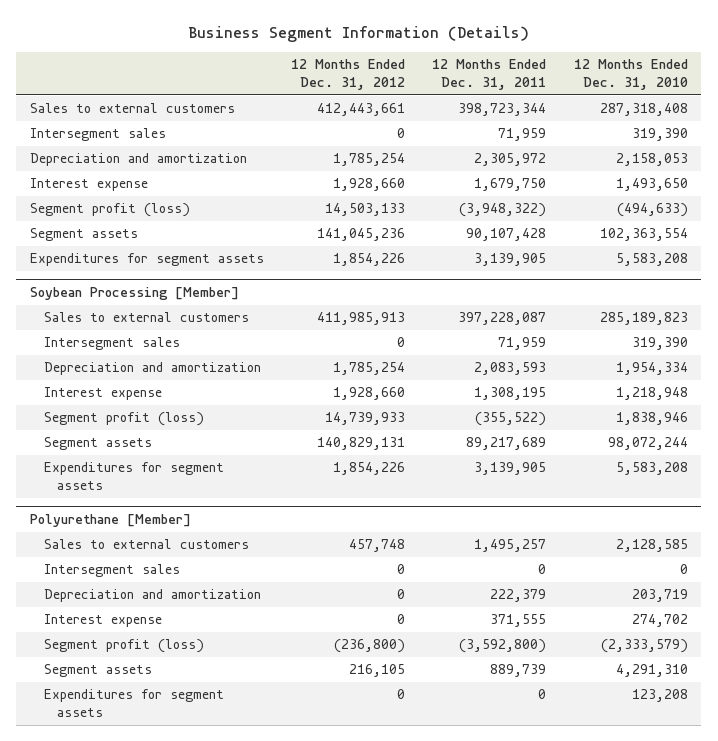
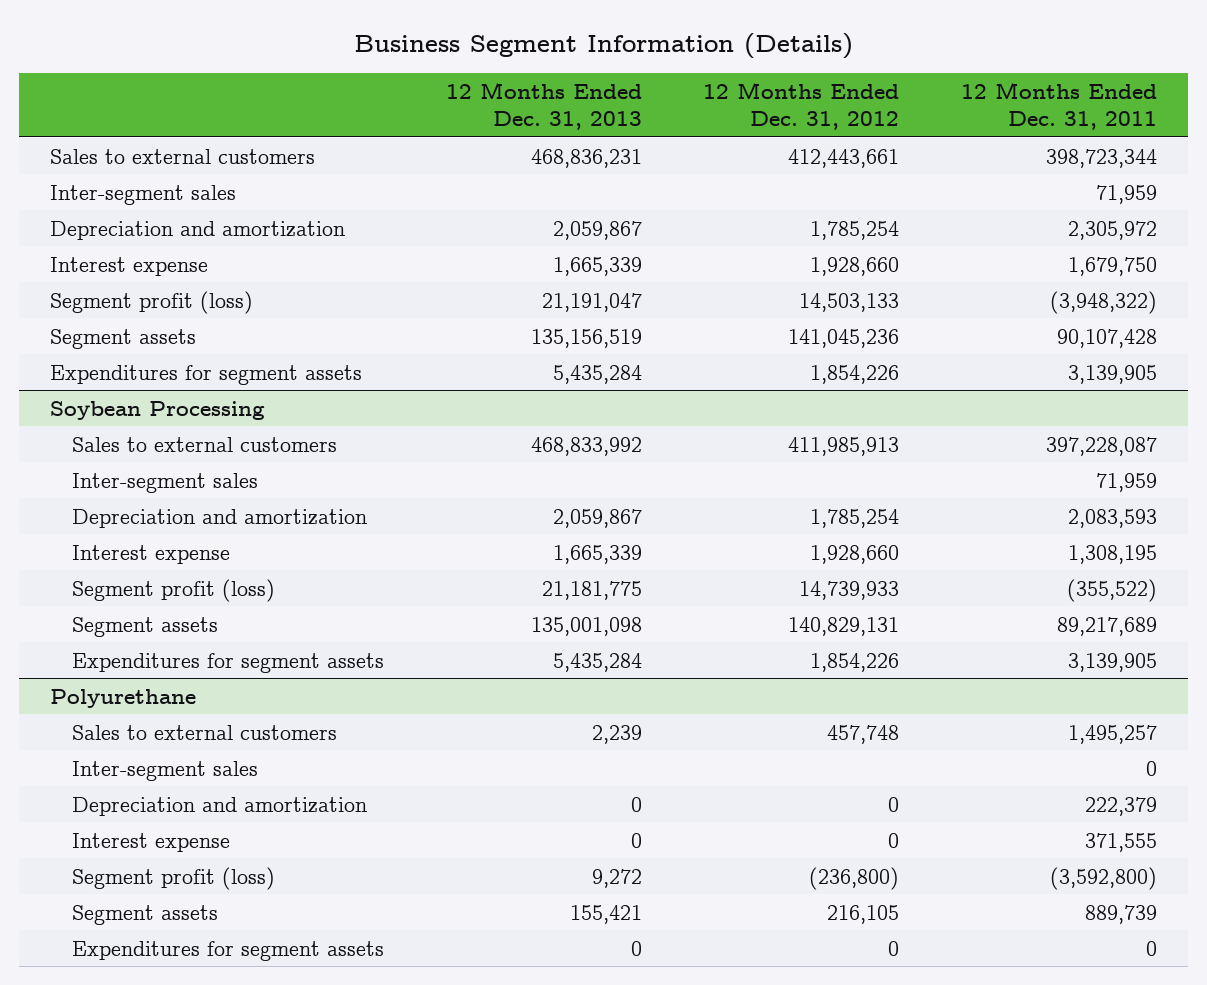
- | 12 Months Ended Dec. 31, 2012 | 12 Months Ended Dec. 31, 2011 | 12 Months Ended Dec. 31, 2010
+ | 12 Months Ended Dec. 31, 2013 | 12 Months Ended Dec. 31, 2012 | 12 Months Ended Dec. 31, 2011
- Intersegment sales | 0 | 71,959 | 319,390
+ Inter-segment sales | | | 71,959
- Soybean Processing [Member]
+ Soybean Processing
- Intersegment sales | 0 | 71,959 | 319,390
+ Inter-segment sales | | | 71,959
- Polyurethane [Member]
+ Polyurethane
- Intersegment sales | 0 | 0 | 0
+ Inter-segment sales | | | 0

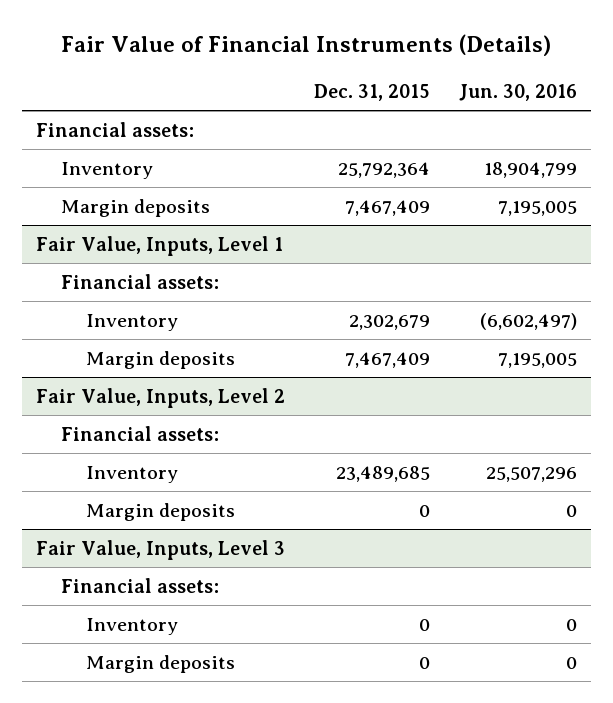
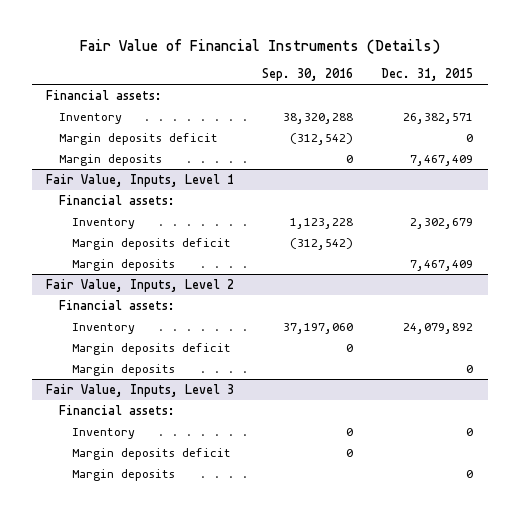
- | Dec. 31, 2015 | Jun. 30, 2016
+ | Sep. 30, 2016 | Dec. 31, 2015
- Inventory | 25,792,364 | 18,904,799
+ Inventory | 38,320,288 | 26,382,571
+ Margin deposits deficit | (312,542) | 0
@ Fair Value, Inputs, Level 1
+ Margin deposits deficit | (312,542) |
@ Fair Value, Inputs, Level 2
- Inventory | 23,489,685 | 25,507,296
+ Inventory | 37,197,060 | 24,079,892
+ Margin deposits deficit | 0 |
@ Fair Value, Inputs, Level 3
+ Margin deposits deficit | 0 |

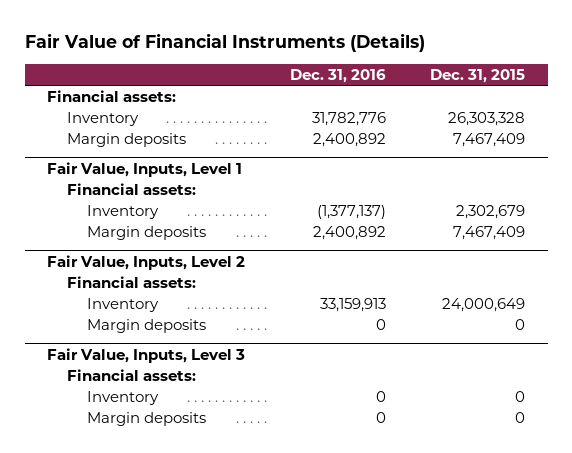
- | Sep. 30, 2016 | Dec. 31, 2015
+ | Dec. 31, 2016 | Dec. 31, 2015
- Inventory | 38,320,288 | 26,382,571
- Margin deposits deficit | (312,542) | 0
+ Inventory | 31,782,776 | 26,303,328
@ Fair Value, Inputs, Level 1
- Margin deposits deficit | (312,542) |
@ Fair Value, Inputs, Level 2
- Inventory | 37,197,060 | 24,079,892
- Margin deposits deficit | 0 |
+ Inventory | 33,159,913 | 24,000,649
@ Fair Value, Inputs, Level 3
- Margin deposits deficit | 0 |

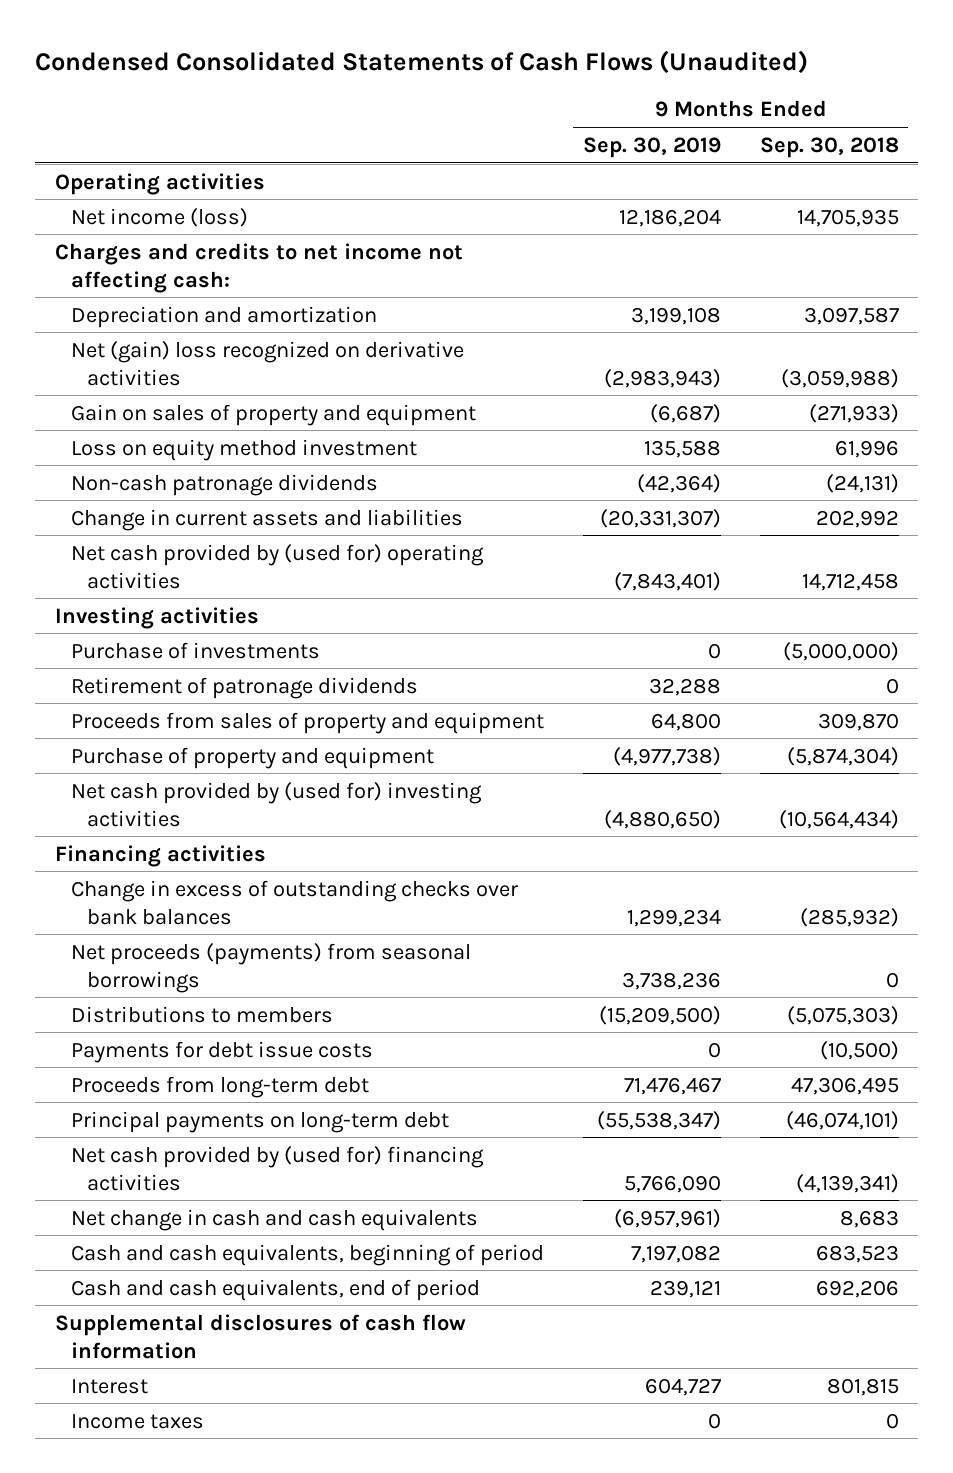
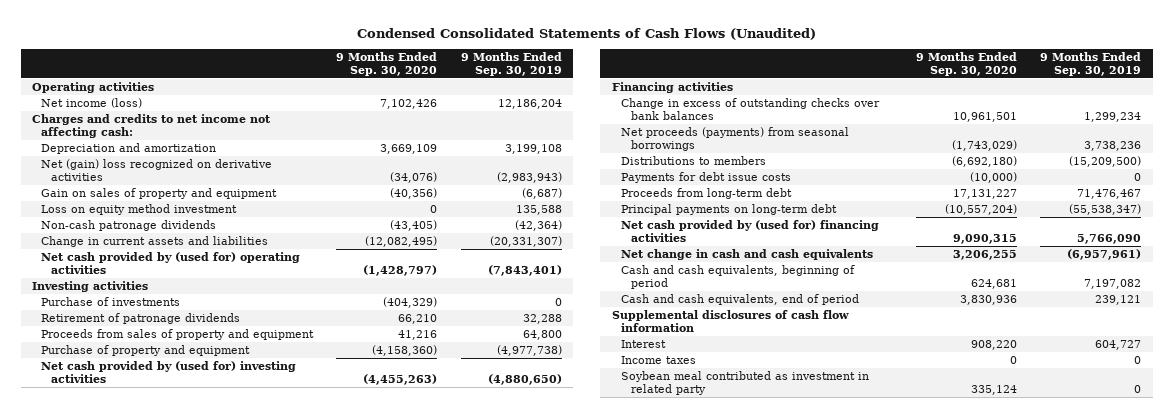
- | 9 Months Ended Sep. 30, 2019 | 9 Months Ended Sep. 30, 2018
+ | 9 Months Ended Sep. 30, 2020 | 9 Months Ended Sep. 30, 2019
+ Soybean meal contributed as investment in related party | 335,124 | 0

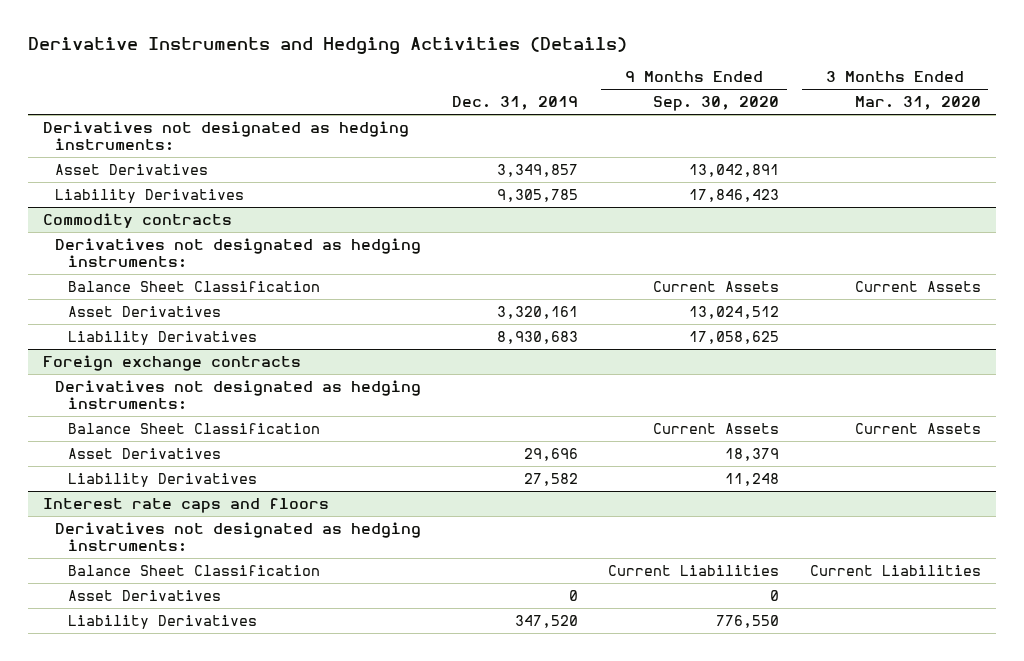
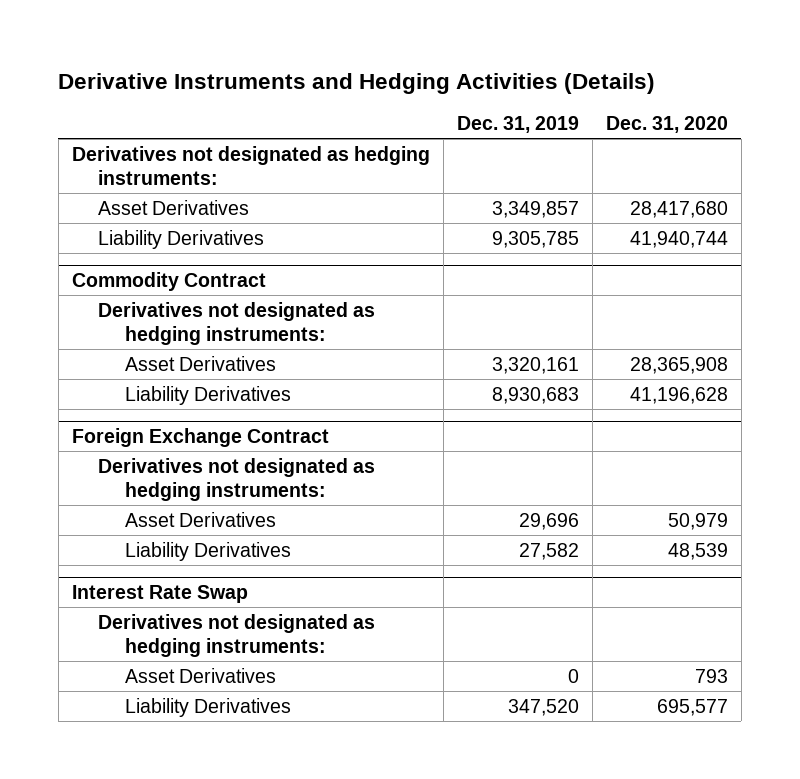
- | Dec. 31, 2019 | 9 Months Ended Sep. 30, 2020 | 3 Months Ended Mar. 31, 2020
+ | Dec. 31, 2019 | Dec. 31, 2020
- Commodity contracts
+ Commodity Contract
- Balance Sheet Classification | | Current Assets | Current Assets
- Foreign exchange contracts
+ Foreign Exchange Contract
- Balance Sheet Classification | | Current Assets | Current Assets
- Interest rate caps and floors
+ Interest Rate Swap
- Balance Sheet Classification | | Current Liabilities | Current Liabilities

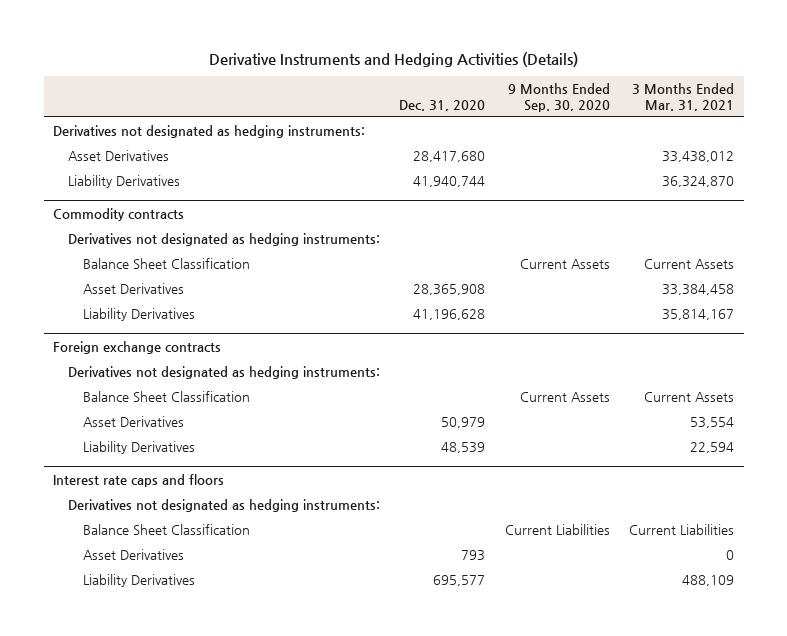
- | Dec. 31, 2019 | Dec. 31, 2020
+ | Dec. 31, 2020 | 9 Months Ended Sep. 30, 2020 | 3 Months Ended Mar. 31, 2021
- Commodity Contract
+ Commodity contracts
+ Balance Sheet Classification | | Current Assets | Current Assets
- Foreign Exchange Contract
+ Foreign exchange contracts
+ Balance Sheet Classification | | Current Assets | Current Assets
- Interest Rate Swap
+ Interest rate caps and floors
+ Balance Sheet Classification | | Current Liabilities | Current Liabilities

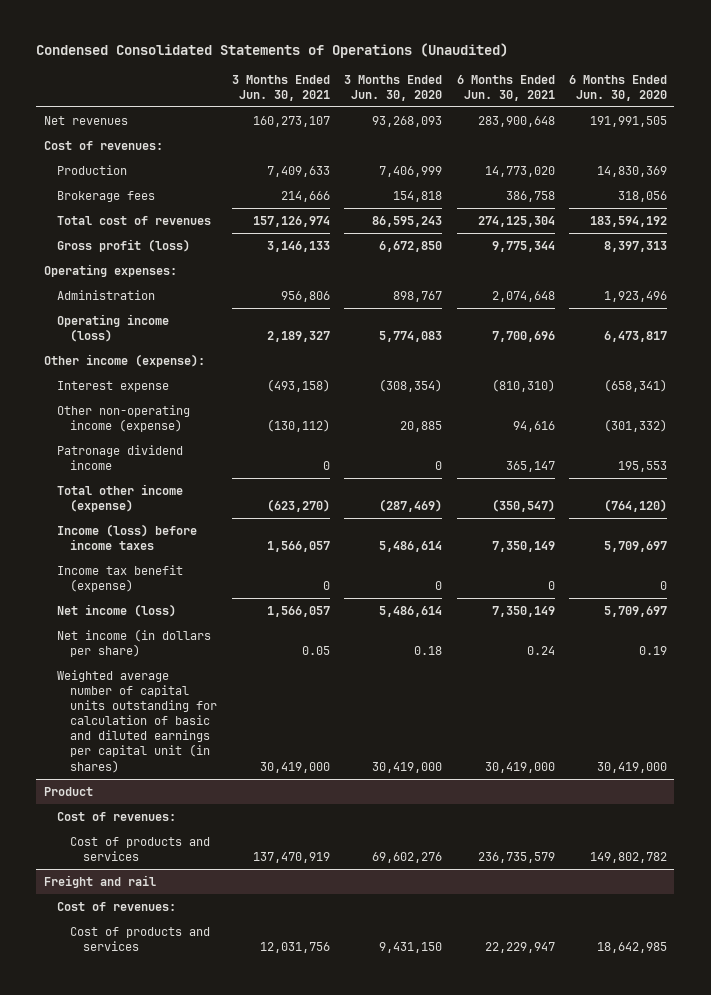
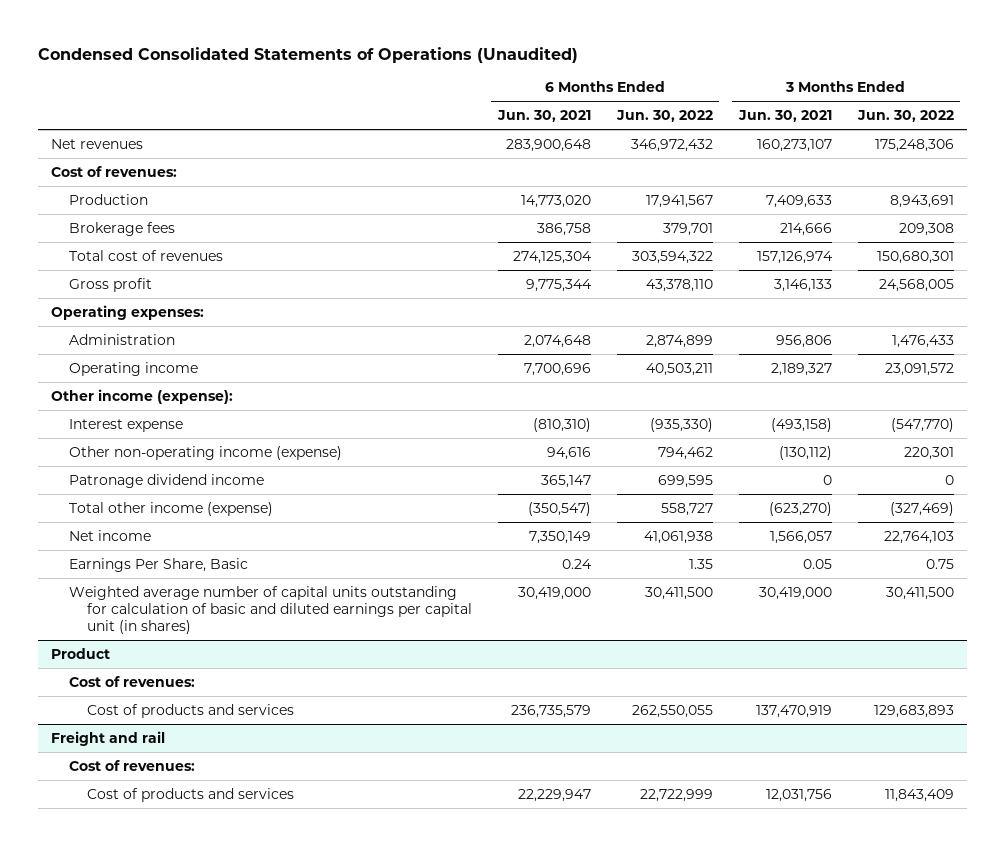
- | 3 Months Ended Jun. 30, 2021 | 3 Months Ended Jun. 30, 2020 | 6 Months Ended Jun. 30, 2021 | 6 Months Ended Jun. 30, 2020
+ | 6 Months Ended Jun. 30, 2021 | 6 Months Ended Jun. 30, 2022 | 3 Months Ended Jun. 30, 2021 | 3 Months Ended Jun. 30, 2022
- Gross profit (loss) | 3,146,133 | 6,672,850 | 9,775,344 | 8,397,313
+ Gross profit | 9,775,344 | 43,378,110 | 3,146,133 | 24,568,005
- Operating income (loss) | 2,189,327 | 5,774,083 | 7,700,696 | 6,473,817
+ Operating income | 7,700,696 | 40,503,211 | 2,189,327 | 23,091,572
- Income (loss) before income taxes | 1,566,057 | 5,486,614 | 7,350,149 | 5,709,697
- Income tax benefit (expense) | 0 | 0 | 0 | 0
- Net income (loss) | 1,566,057 | 5,486,614 | 7,350,149 | 5,709,697
- Net income (in dollars per share) | 0.05 | 0.18 | 0.24 | 0.19
+ Net income | 7,350,149 | 41,061,938 | 1,566,057 | 22,764,103
+ Earnings Per Share, Basic | 0.24 | 1.35 | 0.05 | 0.75

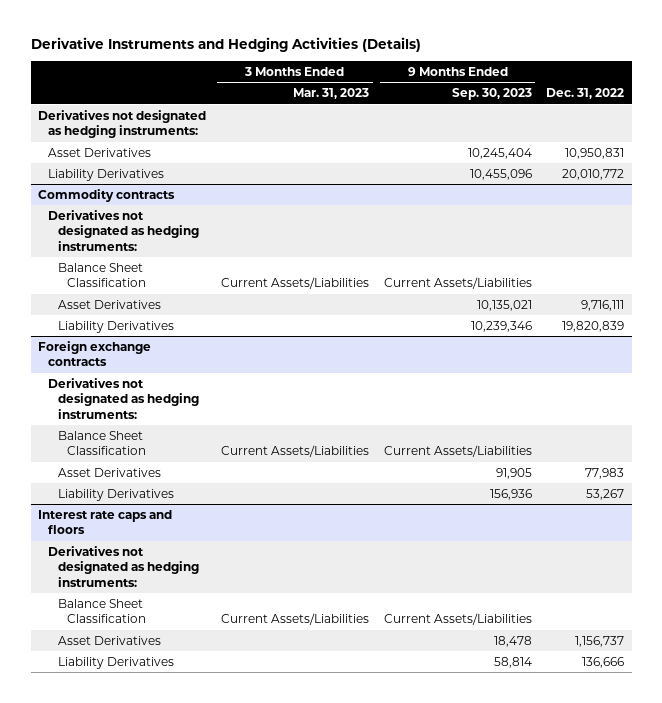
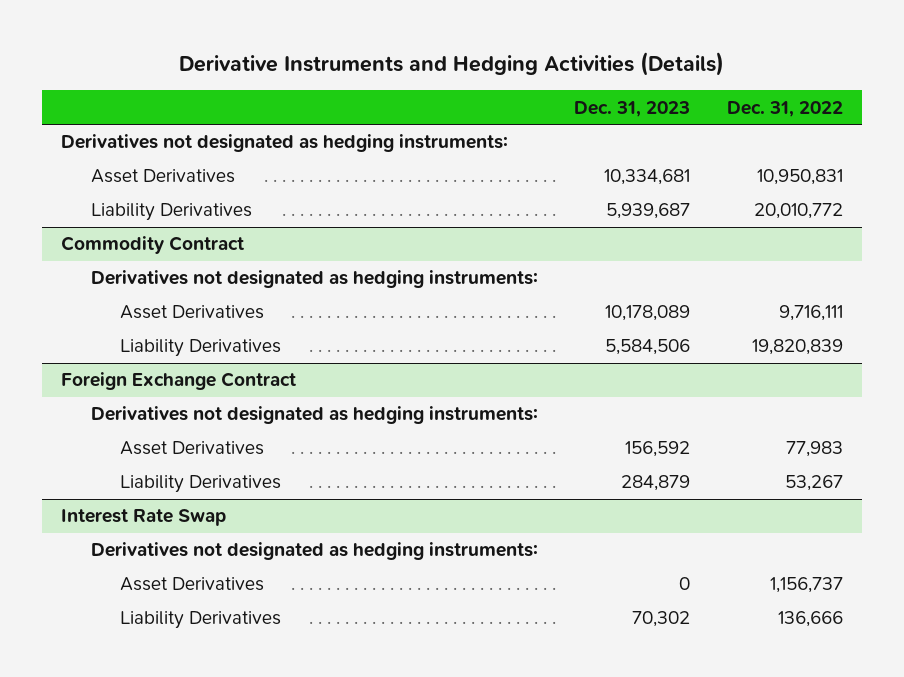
- | 3 Months Ended Mar. 31, 2023 | 9 Months Ended Sep. 30, 2023 | Dec. 31, 2022
+ | Dec. 31, 2023 | Dec. 31, 2022
- Commodity contracts
+ Commodity Contract
- Balance Sheet Classification | Current Assets/Liabilities | Current Assets/Liabilities |
- Foreign exchange contracts
+ Foreign Exchange Contract
- Balance Sheet Classification | Current Assets/Liabilities | Current Assets/Liabilities |
- Interest rate caps and floors
+ Interest Rate Swap
- Balance Sheet Classification | Current Assets/Liabilities | Current Assets/Liabilities |

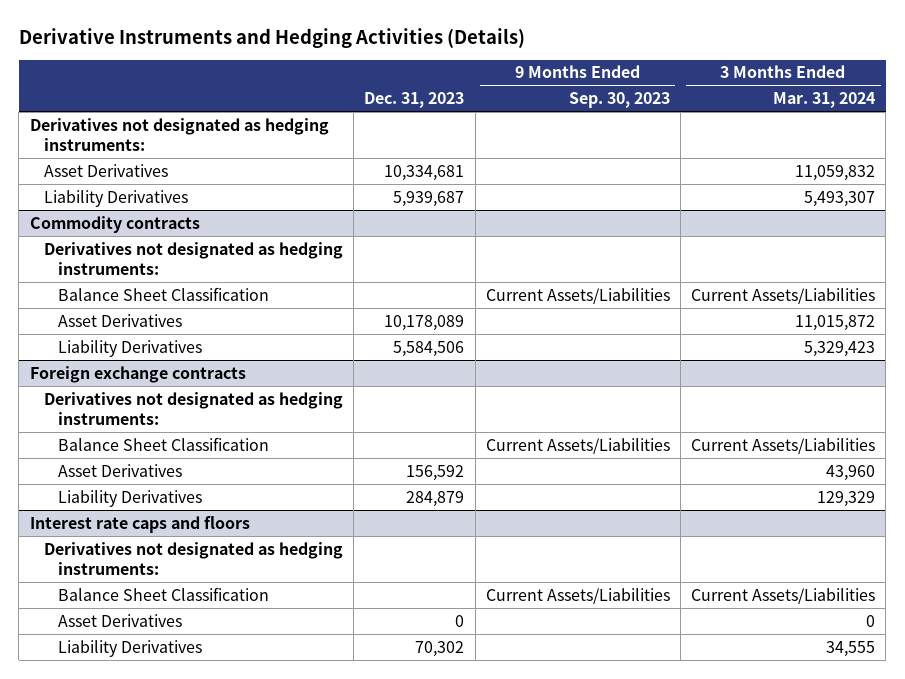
- | Dec. 31, 2023 | Dec. 31, 2022
+ | Dec. 31, 2023 | 9 Months Ended Sep. 30, 2023 | 3 Months Ended Mar. 31, 2024
- Commodity Contract
+ Commodity contracts
+ Balance Sheet Classification | | Current Assets/Liabilities | Current Assets/Liabilities
- Foreign Exchange Contract
+ Foreign exchange contracts
+ Balance Sheet Classification | | Current Assets/Liabilities | Current Assets/Liabilities
- Interest Rate Swap
+ Interest rate caps and floors
+ Balance Sheet Classification | | Current Assets/Liabilities | Current Assets/Liabilities

